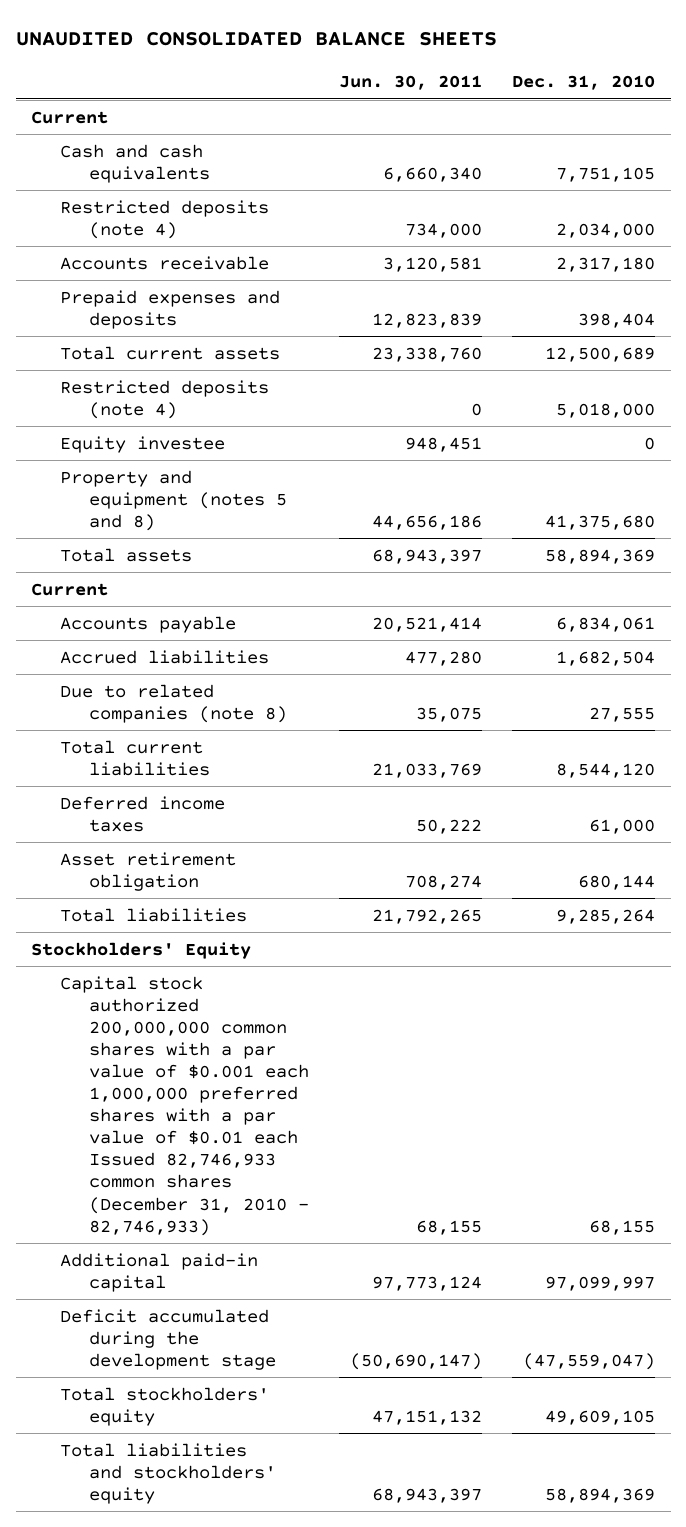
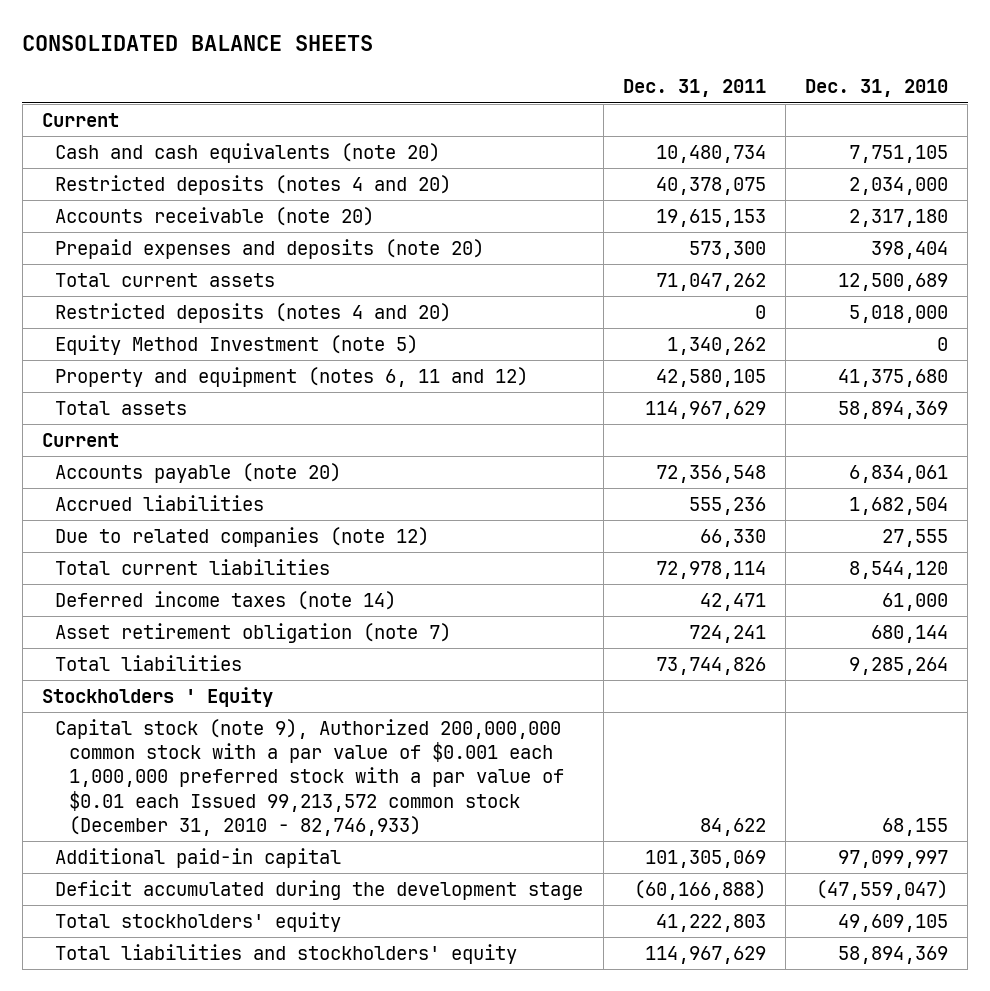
- UNAUDITED CONSOLIDATED BALANCE SHEETS
+ CONSOLIDATED BALANCE SHEETS
- | Jun. 30, 2011 | Dec. 31, 2010
+ | Dec. 31, 2011 | Dec. 31, 2010
- Cash and cash equivalents | 6,660,340 | 7,751,105
- Restricted deposits (note 4) | 734,000 | 2,034,000
- Accounts receivable | 3,120,581 | 2,317,180
- Prepaid expenses and deposits | 12,823,839 | 398,404
+ Cash and cash equivalents (note 20) | 10,480,734 | 7,751,105
+ Restricted deposits (notes 4 and 20) | 40,378,075 | 2,034,000
+ Accounts receivable (note 20) | 19,615,153 | 2,317,180
+ Prepaid expenses and deposits (note 20) | 573,300 | 398,404
- Restricted deposits (note 4) | 0 | 5,018,000
- Equity investee | 948,451 | 0
- Property and equipment (notes 5 and 8) | 44,656,186 | 41,375,680
+ Restricted deposits (notes 4 and 20) | 0 | 5,018,000
+ Equity Method Investment (note 5) | 1,340,262 | 0
+ Property and equipment (notes 6, 11 and 12) | 42,580,105 | 41,375,680
- Accounts payable | 20,521,414 | 6,834,061
+ Accounts payable (note 20) | 72,356,548 | 6,834,061
- Due to related companies (note 8) | 35,075 | 27,555
+ Due to related companies (note 12) | 66,330 | 27,555
- Deferred income taxes | 50,222 | 61,000
- Asset retirement obligation | 708,274 | 680,144
+ Deferred income taxes (note 14) | 42,471 | 61,000
+ Asset retirement obligation (note 7) | 724,241 | 680,144
- Stockholders' Equity
- Capital stock authorized 200,000,000 common shares with a par value of $0.001 each 1,000,000 preferred shares with a par value of $0.01 each Issued 82,746,933 common shares (December 31, 2010 - 82,746,933) | 68,155 | 68,155
+ Stockholders ' Equity
+ Capital stock (note 9), Authorized 200,000,000 common stock with a par value of $0.001 each 1,000,000 preferred stock with a par value of $0.01 each Issued 99,213,572 common stock (December 31, 2010 - 82,746,933) | 84,622 | 68,155

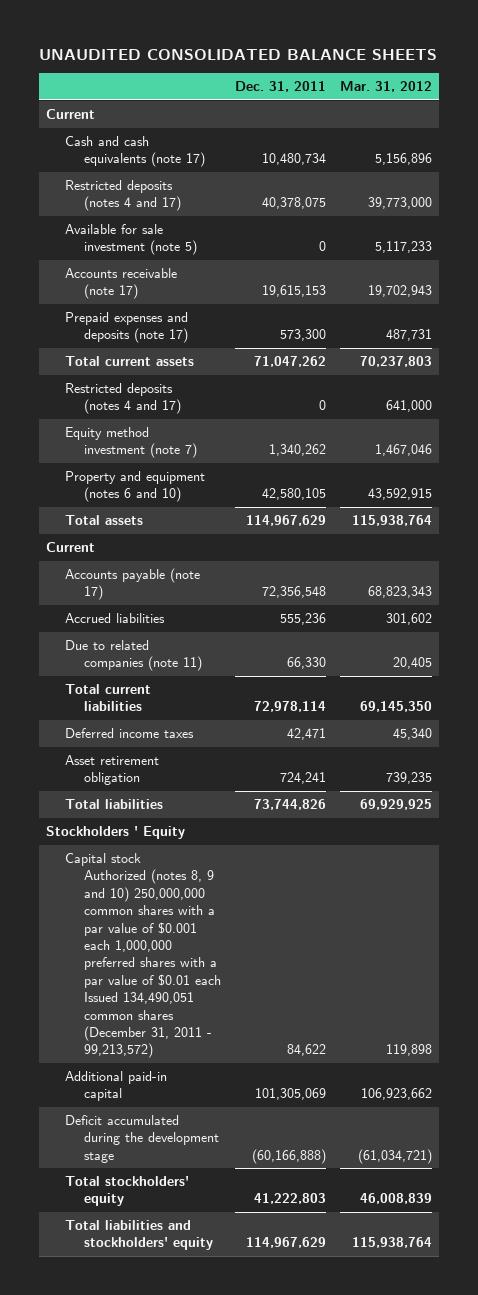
- CONSOLIDATED BALANCE SHEETS
+ UNAUDITED CONSOLIDATED BALANCE SHEETS
- | Dec. 31, 2011 | Dec. 31, 2010
+ | Dec. 31, 2011 | Mar. 31, 2012
- Cash and cash equivalents (note 20) | 10,480,734 | 7,751,105
- Restricted deposits (notes 4 and 20) | 40,378,075 | 2,034,000
- Accounts receivable (note 20) | 19,615,153 | 2,317,180
- Prepaid expenses and deposits (note 20) | 573,300 | 398,404
+ Cash and cash equivalents (note 17) | 10,480,734 | 5,156,896
+ Restricted deposits (notes 4 and 17) | 40,378,075 | 39,773,000
+ Available for sale investment (note 5) | 0 | 5,117,233
+ Accounts receivable (note 17) | 19,615,153 | 19,702,943
+ Prepaid expenses and deposits (note 17) | 573,300 | 487,731
- Restricted deposits (notes 4 and 20) | 0 | 5,018,000
- Equity Method Investment (note 5) | 1,340,262 | 0
- Property and equipment (notes 6, 11 and 12) | 42,580,105 | 41,375,680
+ Restricted deposits (notes 4 and 17) | 0 | 641,000
+ Equity method investment (note 7) | 1,340,262 | 1,467,046
+ Property and equipment (notes 6 and 10) | 42,580,105 | 43,592,915
- Accounts payable (note 20) | 72,356,548 | 6,834,061
+ Accounts payable (note 17) | 72,356,548 | 68,823,343
- Due to related companies (note 12) | 66,330 | 27,555
+ Due to related companies (note 11) | 66,330 | 20,405
- Deferred income taxes (note 14) | 42,471 | 61,000
- Asset retirement obligation (note 7) | 724,241 | 680,144
+ Deferred income taxes | 42,471 | 45,340
+ Asset retirement obligation | 724,241 | 739,235
- Capital stock (note 9), Authorized 200,000,000 common stock with a par value of $0.001 each 1,000,000 preferred stock with a par value of $0.01 each Issued 99,213,572 common stock (December 31, 2010 - 82,746,933) | 84,622 | 68,155
+ Capital stock Authorized (notes 8, 9 and 10) 250,000,000 common shares with a par value of $0.001 each 1,000,000 preferred shares with a par value of $0.01 each Issued 134,490,051 common shares (December 31, 2011 - 99,213,572) | 84,622 | 119,898

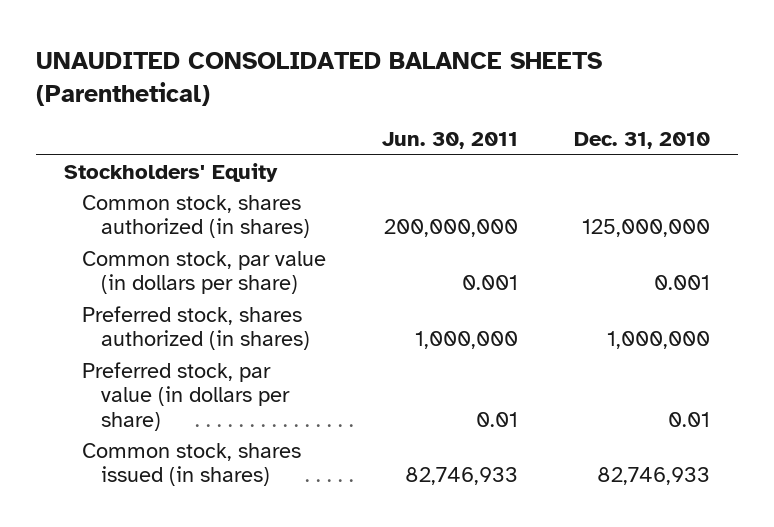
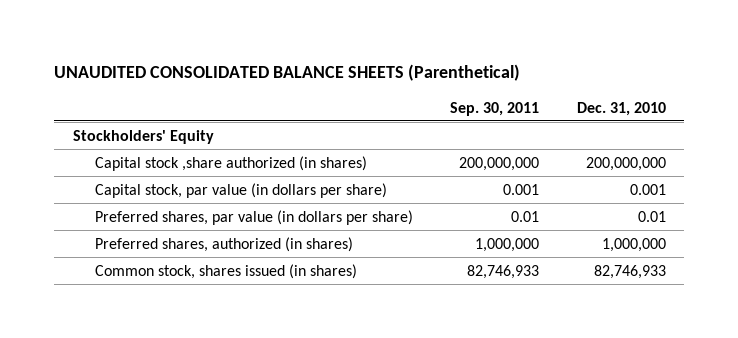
- | Jun. 30, 2011 | Dec. 31, 2010
+ | Sep. 30, 2011 | Dec. 31, 2010
- Common stock, shares authorized (in shares) | 200,000,000 | 125,000,000
- Common stock, par value (in dollars per share) | 0.001 | 0.001
- Preferred stock, shares authorized (in shares) | 1,000,000 | 1,000,000
- Preferred stock, par value (in dollars per share) | 0.01 | 0.01
+ Capital stock ,share authorized (in shares) | 200,000,000 | 200,000,000
+ Capital stock, par value (in dollars per share) | 0.001 | 0.001
+ Preferred shares, par value (in dollars per share) | 0.01 | 0.01
+ Preferred shares, authorized (in shares) | 1,000,000 | 1,000,000

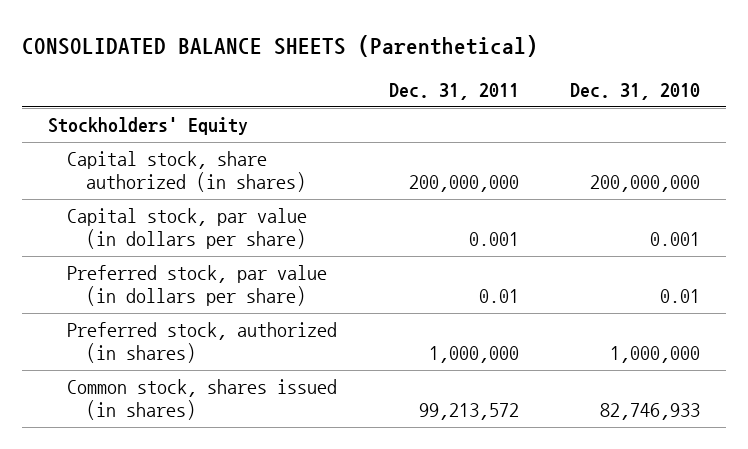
- UNAUDITED CONSOLIDATED BALANCE SHEETS (Parenthetical)
+ CONSOLIDATED BALANCE SHEETS (Parenthetical)
- | Sep. 30, 2011 | Dec. 31, 2010
+ | Dec. 31, 2011 | Dec. 31, 2010
- Capital stock ,share authorized (in shares) | 200,000,000 | 200,000,000
+ Capital stock, share authorized (in shares) | 200,000,000 | 200,000,000
- Preferred shares, par value (in dollars per share) | 0.01 | 0.01
- Preferred shares, authorized (in shares) | 1,000,000 | 1,000,000
+ Preferred stock, par value (in dollars per share) | 0.01 | 0.01
+ Preferred stock, authorized (in shares) | 1,000,000 | 1,000,000

